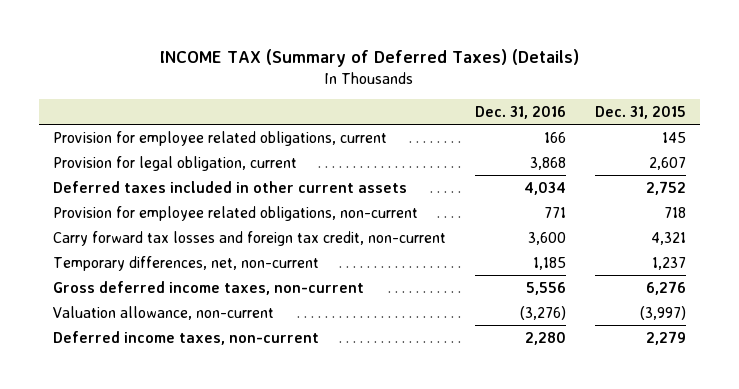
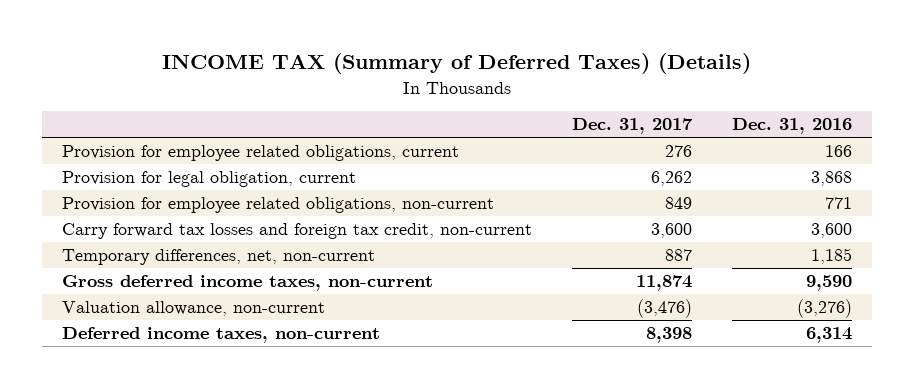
- | Dec. 31, 2016 | Dec. 31, 2015
+ | Dec. 31, 2017 | Dec. 31, 2016
- Deferred taxes included in other current assets | 4,034 | 2,752
- Gross deferred income taxes, non-current | 5,556 | 6,276
+ Gross deferred income taxes, non-current | 11,874 | 9,590
- Deferred income taxes, non-current | 2,280 | 2,279
+ Deferred income taxes, non-current | 8,398 | 6,314

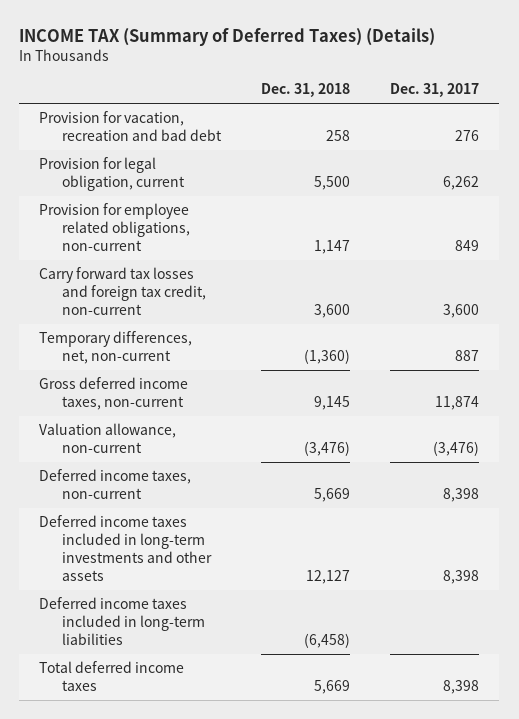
- | Dec. 31, 2017 | Dec. 31, 2016
+ | Dec. 31, 2018 | Dec. 31, 2017
- Provision for employee related obligations, current | 276 | 166
+ Provision for vacation, recreation and bad debt | 258 | 276
+ Deferred income taxes included in long-term investments and other assets | 12,127 | 8,398
+ Deferred income taxes included in long-term liabilities | (6,458) |
+ Total deferred income taxes | 5,669 | 8,398

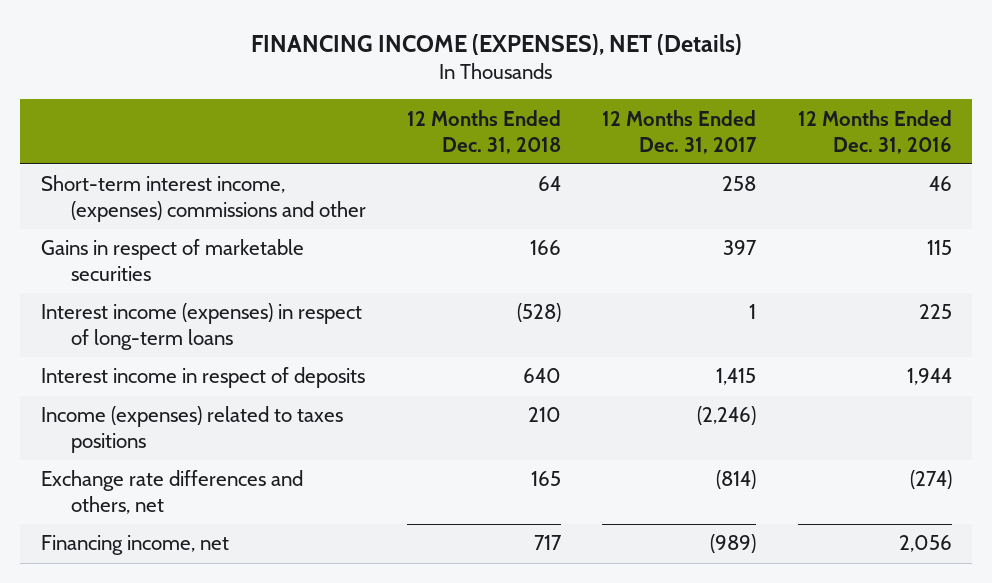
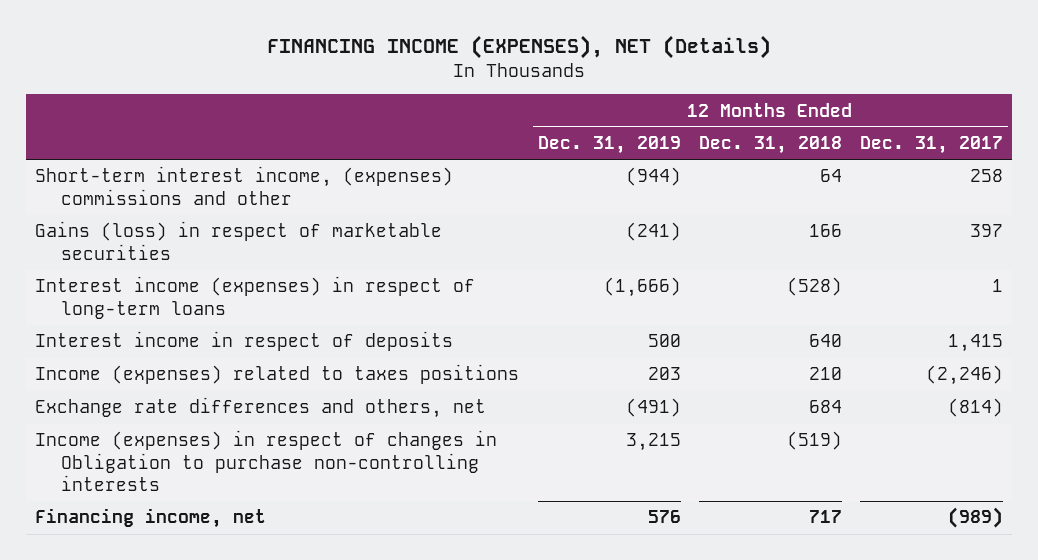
- | 12 Months Ended Dec. 31, 2018 | 12 Months Ended Dec. 31, 2017 | 12 Months Ended Dec. 31, 2016
+ | 12 Months Ended Dec. 31, 2019 | 12 Months Ended Dec. 31, 2018 | 12 Months Ended Dec. 31, 2017
- Gains in respect of marketable securities | 166 | 397 | 115
+ Gains (loss) in respect of marketable securities | (241) | 166 | 397
- Exchange rate differences and others, net | 165 | (814) | (274)
+ Exchange rate differences and others, net | (491) | 684 | (814)
+ Income (expenses) in respect of changes in Obligation to purchase non-controlling interests | 3,215 | (519) |

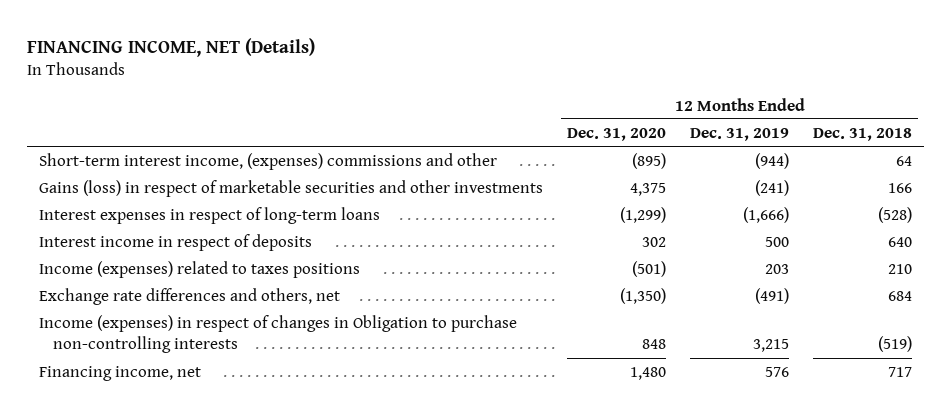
- FINANCING INCOME (EXPENSES), NET (Details)
+ FINANCING INCOME, NET (Details)
- | 12 Months Ended Dec. 31, 2019 | 12 Months Ended Dec. 31, 2018 | 12 Months Ended Dec. 31, 2017
+ | 12 Months Ended Dec. 31, 2020 | 12 Months Ended Dec. 31, 2019 | 12 Months Ended Dec. 31, 2018
- Gains (loss) in respect of marketable securities | (241) | 166 | 397
- Interest income (expenses) in respect of long-term loans | (1,666) | (528) | 1
+ Gains (loss) in respect of marketable securities and other investments | 4,375 | (241) | 166
+ Interest expenses in respect of long-term loans | (1,299) | (1,666) | (528)

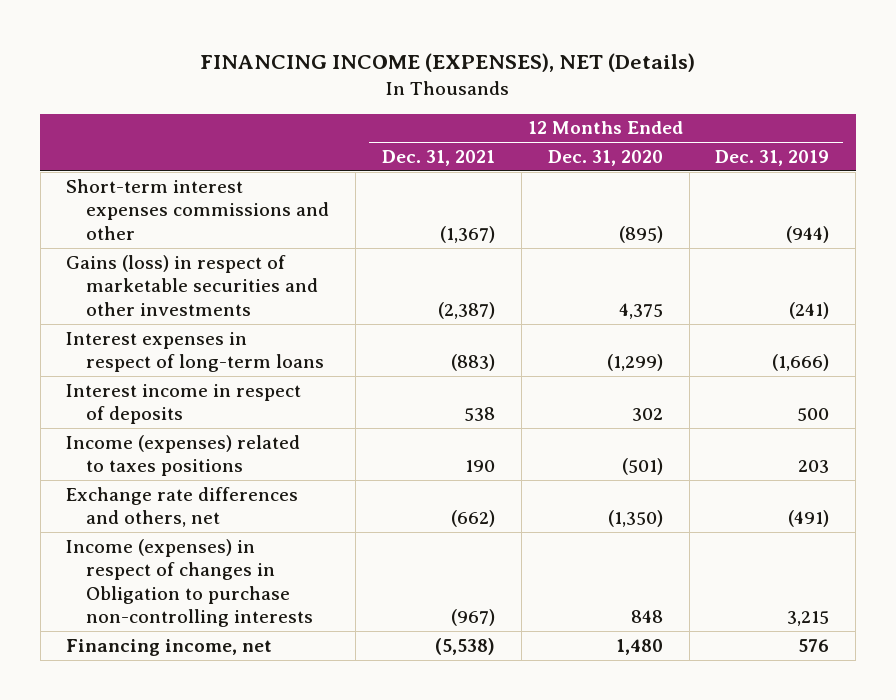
- FINANCING INCOME, NET (Details)
+ FINANCING INCOME (EXPENSES), NET (Details)
- | 12 Months Ended Dec. 31, 2020 | 12 Months Ended Dec. 31, 2019 | 12 Months Ended Dec. 31, 2018
+ | 12 Months Ended Dec. 31, 2021 | 12 Months Ended Dec. 31, 2020 | 12 Months Ended Dec. 31, 2019
- Short-term interest income, (expenses) commissions and other | (895) | (944) | 64
+ Short-term interest expenses commissions and other | (1,367) | (895) | (944)

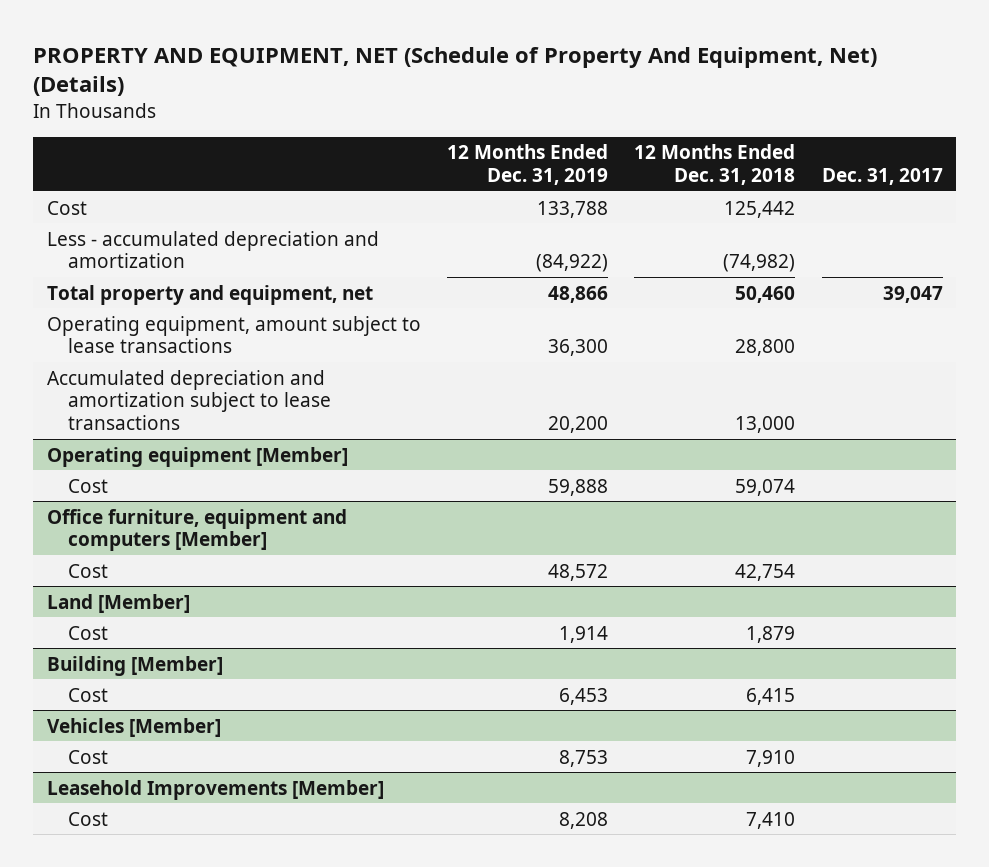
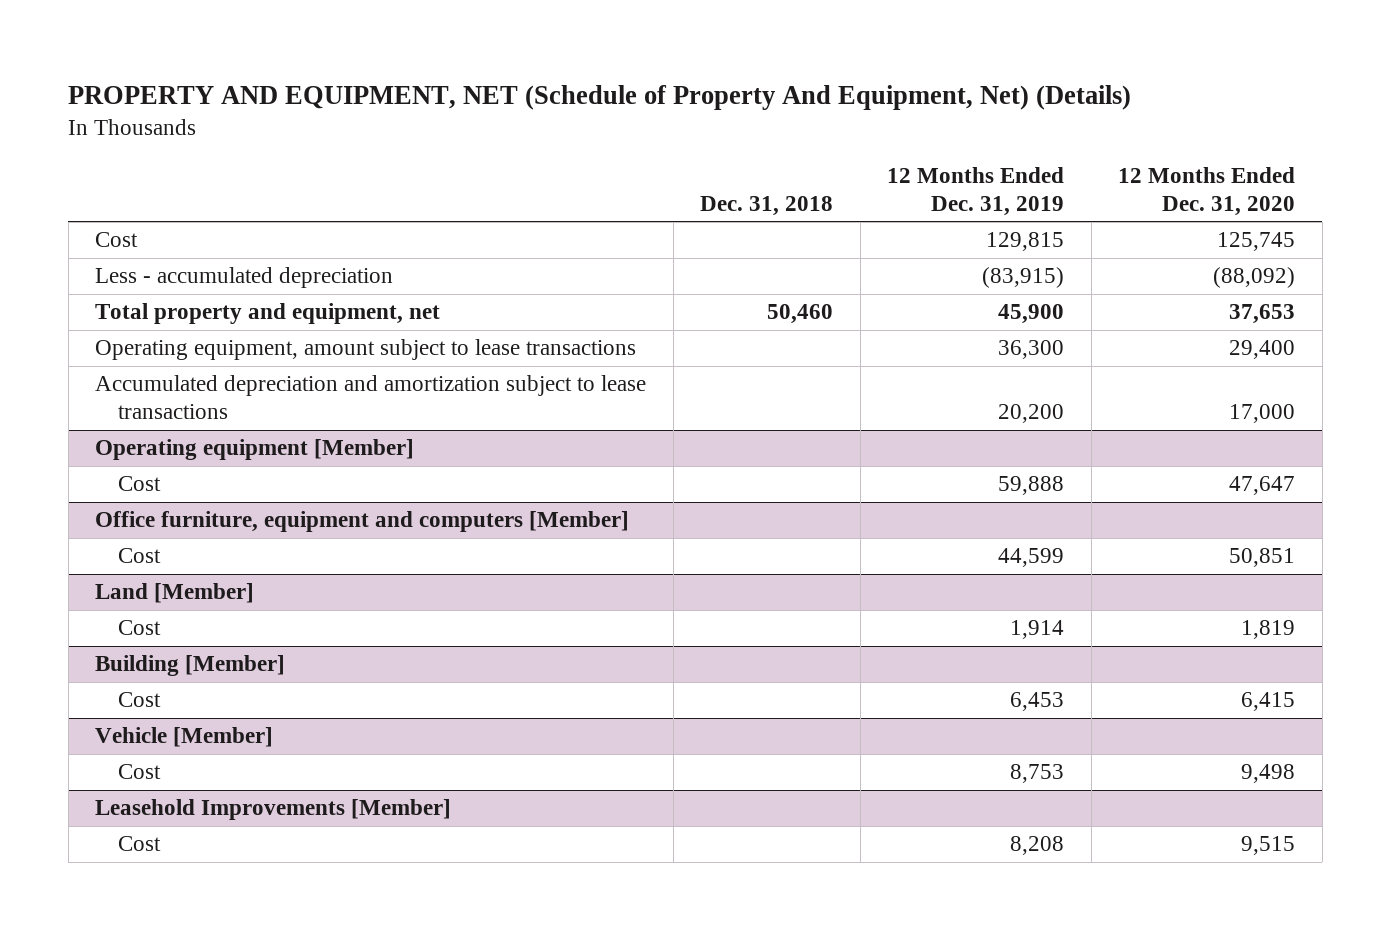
- | 12 Months Ended Dec. 31, 2019 | 12 Months Ended Dec. 31, 2018 | Dec. 31, 2017
+ | Dec. 31, 2018 | 12 Months Ended Dec. 31, 2019 | 12 Months Ended Dec. 31, 2020
- Cost | 133,788 | 125,442 |
- Less - accumulated depreciation and amortization | (84,922) | (74,982) |
- Total property and equipment, net | 48,866 | 50,460 | 39,047
+ Cost | | 129,815 | 125,745
+ Less - accumulated depreciation | | (83,915) | (88,092)
+ Total property and equipment, net | 50,460 | 45,900 | 37,653
@ Office furniture, equipment and computers [Member]
- Cost | 48,572 | 42,754 |
+ Cost | | 44,599 | 50,851
- Vehicles [Member]
+ Vehicle [Member]

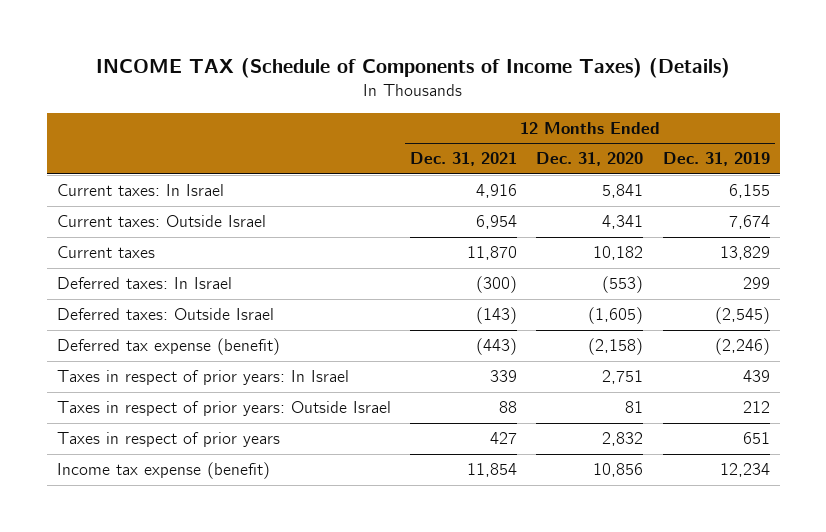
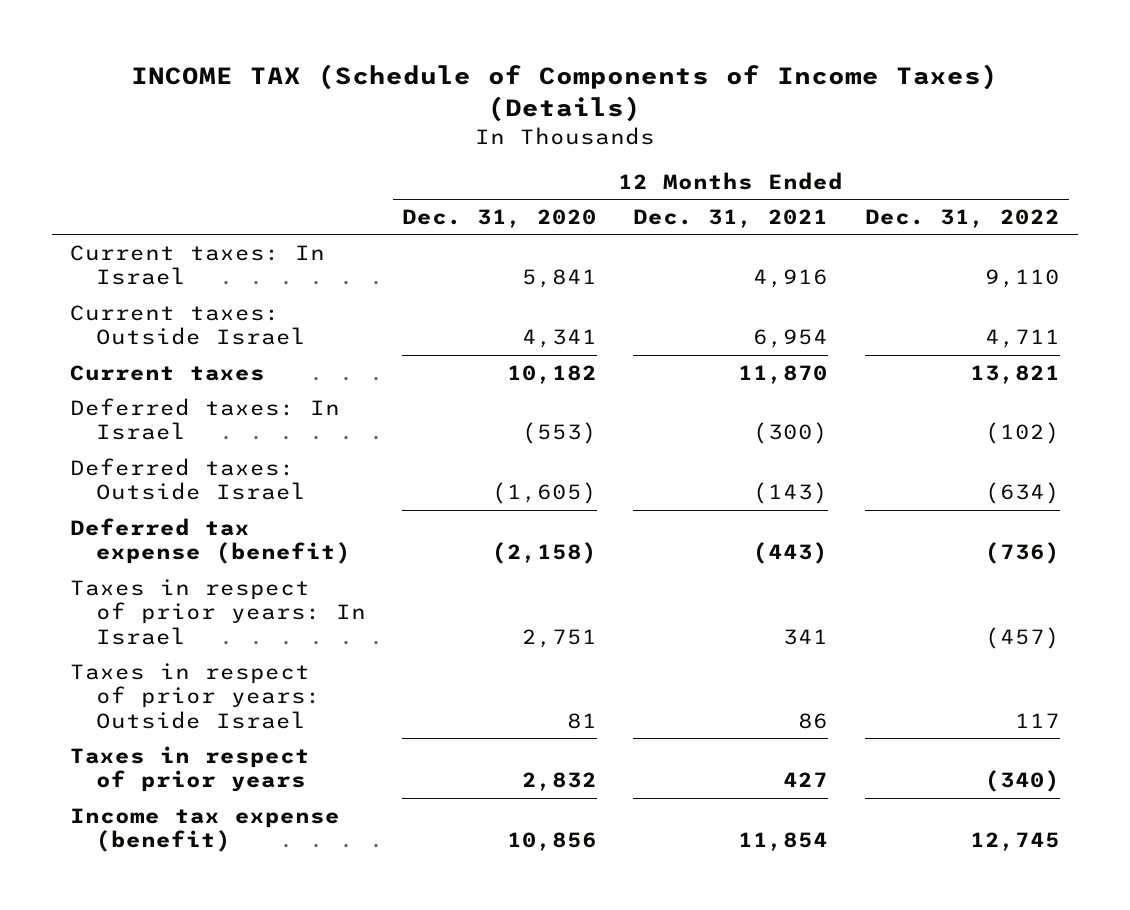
- | 12 Months Ended Dec. 31, 2021 | 12 Months Ended Dec. 31, 2020 | 12 Months Ended Dec. 31, 2019
+ | 12 Months Ended Dec. 31, 2020 | 12 Months Ended Dec. 31, 2021 | 12 Months Ended Dec. 31, 2022
- Taxes in respect of prior years: In Israel | 339 | 2,751 | 439
- Taxes in respect of prior years: Outside Israel | 88 | 81 | 212
+ Taxes in respect of prior years: In Israel | 2,751 | 341 | (457)
+ Taxes in respect of prior years: Outside Israel | 81 | 86 | 117

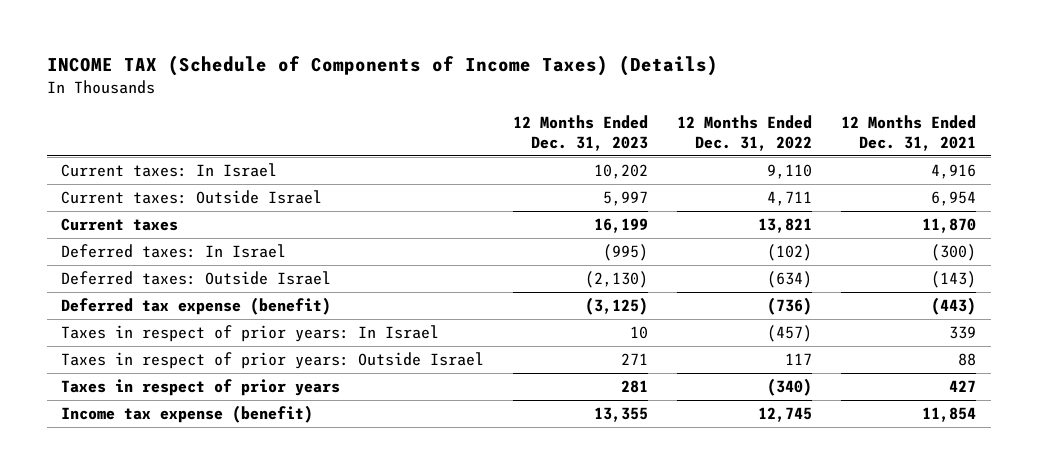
- | 12 Months Ended Dec. 31, 2020 | 12 Months Ended Dec. 31, 2021 | 12 Months Ended Dec. 31, 2022
+ | 12 Months Ended Dec. 31, 2023 | 12 Months Ended Dec. 31, 2022 | 12 Months Ended Dec. 31, 2021
- Taxes in respect of prior years: In Israel | 2,751 | 341 | (457)
- Taxes in respect of prior years: Outside Israel | 81 | 86 | 117
+ Taxes in respect of prior years: In Israel | 10 | (457) | 339
+ Taxes in respect of prior years: Outside Israel | 271 | 117 | 88

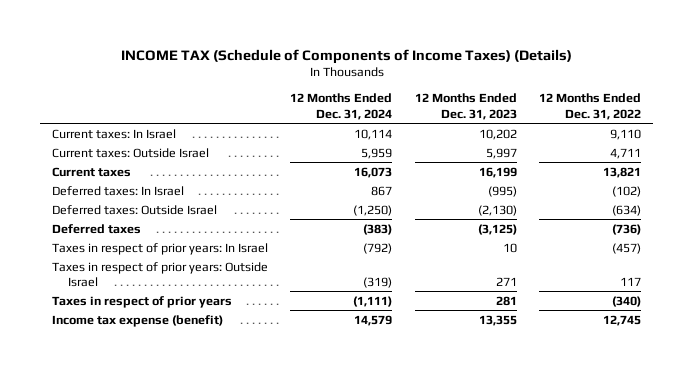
- | 12 Months Ended Dec. 31, 2023 | 12 Months Ended Dec. 31, 2022 | 12 Months Ended Dec. 31, 2021
+ | 12 Months Ended Dec. 31, 2024 | 12 Months Ended Dec. 31, 2023 | 12 Months Ended Dec. 31, 2022
- Deferred tax expense (benefit) | (3,125) | (736) | (443)
+ Deferred taxes | (383) | (3,125) | (736)

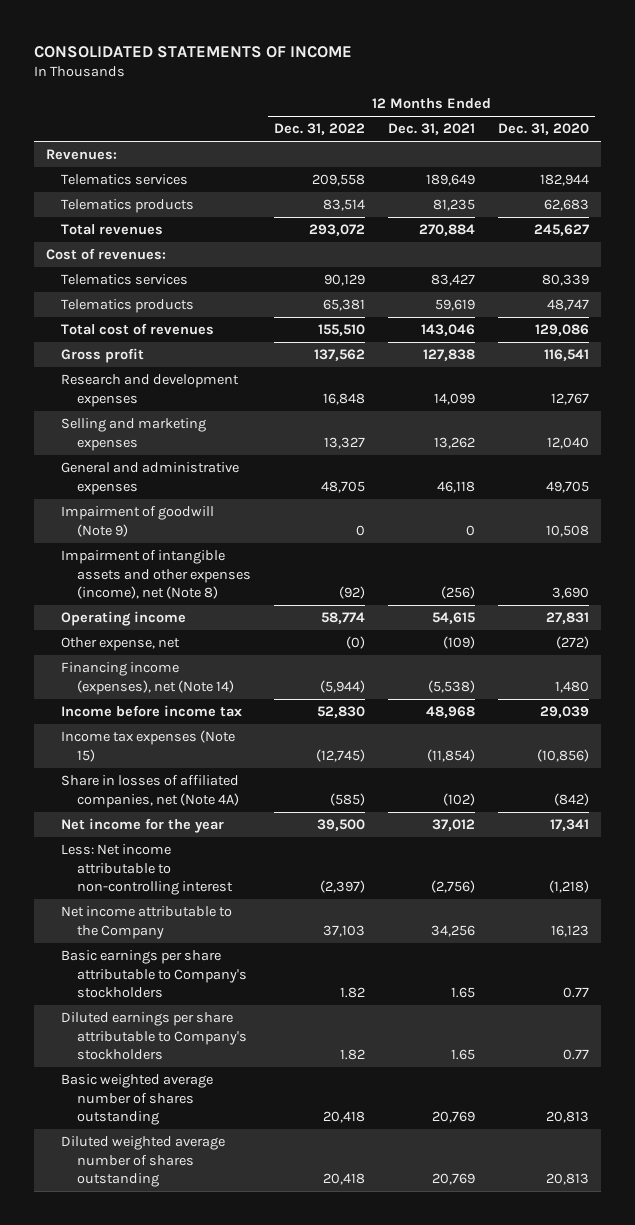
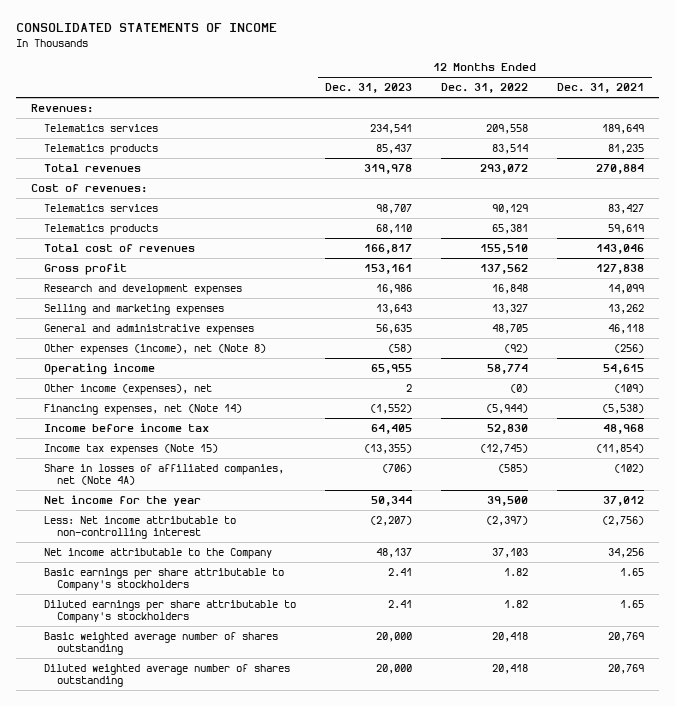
- | 12 Months Ended Dec. 31, 2022 | 12 Months Ended Dec. 31, 2021 | 12 Months Ended Dec. 31, 2020
+ | 12 Months Ended Dec. 31, 2023 | 12 Months Ended Dec. 31, 2022 | 12 Months Ended Dec. 31, 2021
- Impairment of goodwill (Note 9) | 0 | 0 | 10,508
- Impairment of intangible assets and other expenses (income), net (Note 8) | (92) | (256) | 3,690
+ Other expenses (income), net (Note 8) | (58) | (92) | (256)
- Other expense, net | (0) | (109) | (272)
- Financing income (expenses), net (Note 14) | (5,944) | (5,538) | 1,480
+ Other income (expenses), net | 2 | (0) | (109)
+ Financing expenses, net (Note 14) | (1,552) | (5,944) | (5,538)

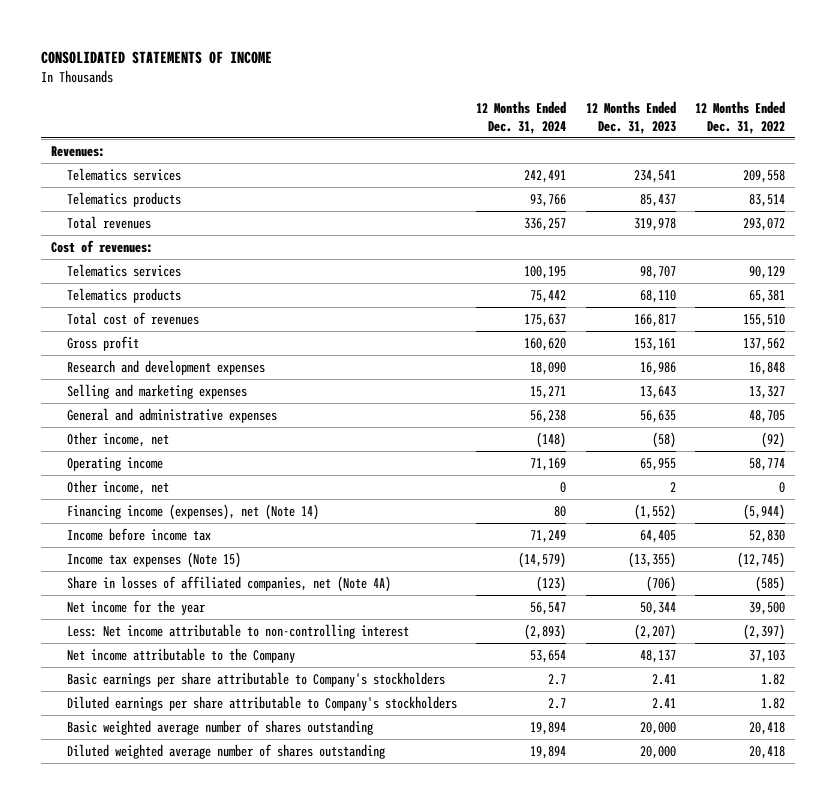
- | 12 Months Ended Dec. 31, 2023 | 12 Months Ended Dec. 31, 2022 | 12 Months Ended Dec. 31, 2021
+ | 12 Months Ended Dec. 31, 2024 | 12 Months Ended Dec. 31, 2023 | 12 Months Ended Dec. 31, 2022
- Other expenses (income), net (Note 8) | (58) | (92) | (256)
+ Other income, net | (148) | (58) | (92)
- Other income (expenses), net | 2 | (0) | (109)
- Financing expenses, net (Note 14) | (1,552) | (5,944) | (5,538)
+ Other income, net | 0 | 2 | 0
+ Financing income (expenses), net (Note 14) | 80 | (1,552) | (5,944)

